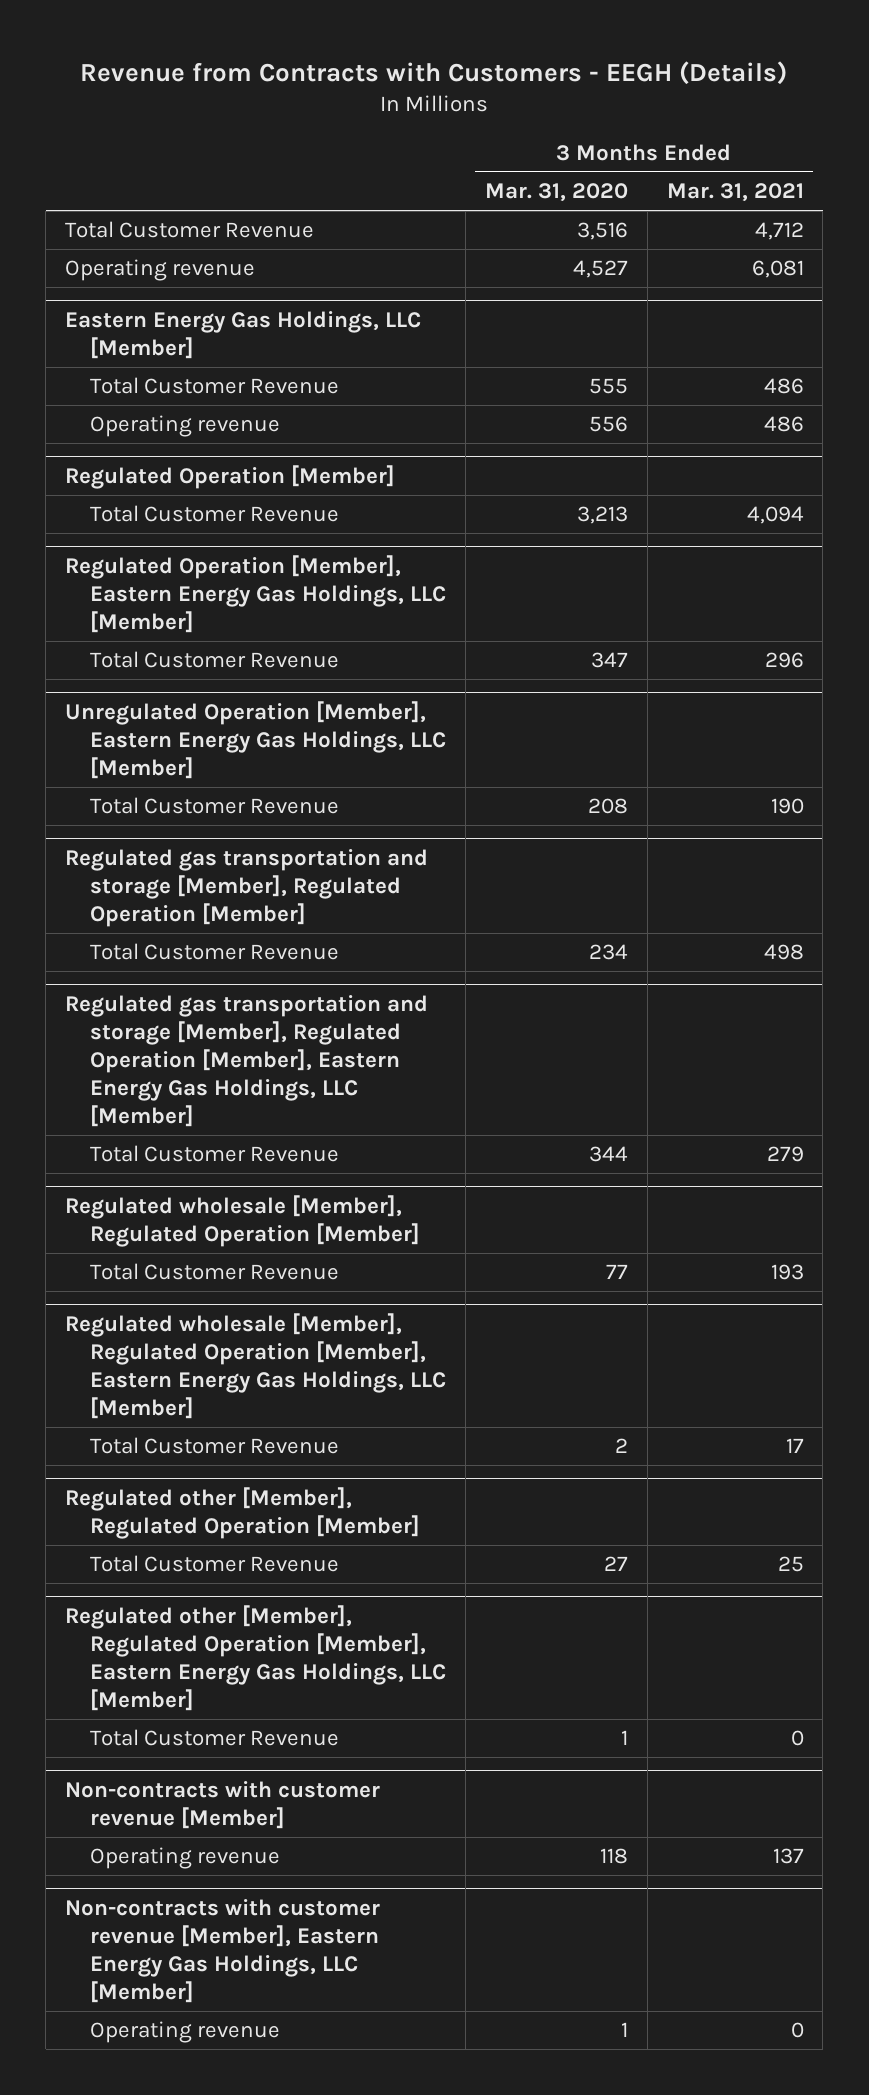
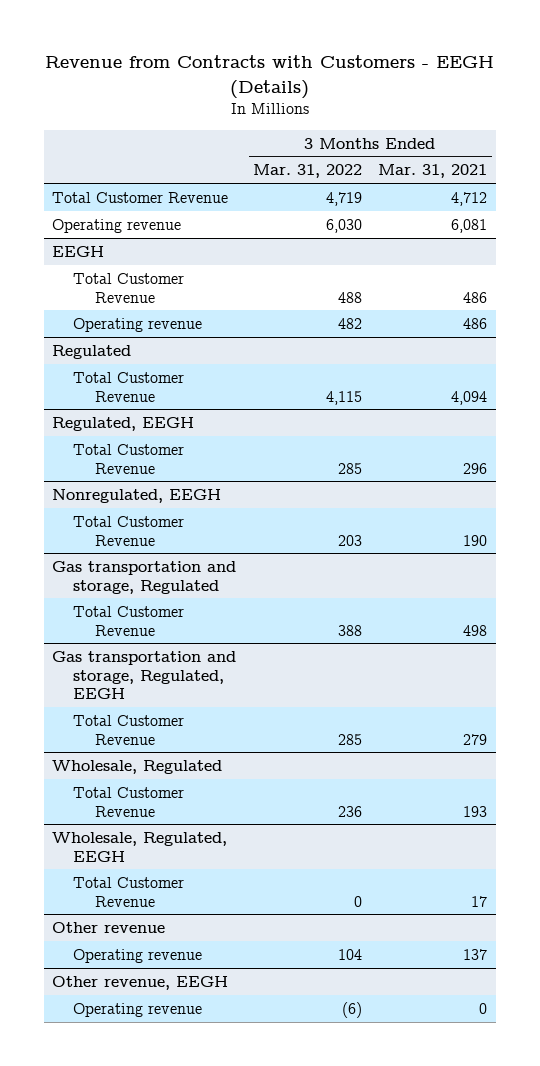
- | 3 Months Ended Mar. 31, 2020 | 3 Months Ended Mar. 31, 2021
+ | 3 Months Ended Mar. 31, 2022 | 3 Months Ended Mar. 31, 2021
- Eastern Energy Gas Holdings, LLC [Member]
+ EEGH
- Regulated Operation [Member]
+ Regulated
- Regulated Operation [Member], Eastern Energy Gas Holdings, LLC [Member]
+ Regulated, EEGH
- Unregulated Operation [Member], Eastern Energy Gas Holdings, LLC [Member]
+ Nonregulated, EEGH
- Regulated gas transportation and storage [Member], Regulated Operation [Member]
+ Gas transportation and storage, Regulated
- Regulated gas transportation and storage [Member], Regulated Operation [Member], Eastern Energy Gas Holdings, LLC [Member]
+ Gas transportation and storage, Regulated, EEGH
- Regulated wholesale [Member], Regulated Operation [Member]
+ Wholesale, Regulated
- Regulated wholesale [Member], Regulated Operation [Member], Eastern Energy Gas Holdings, LLC [Member]
+ Wholesale, Regulated, EEGH
- Regulated other [Member], Regulated Operation [Member]
- Total Customer Revenue | 27 | 25
- Regulated other [Member], Regulated Operation [Member], Eastern Energy Gas Holdings, LLC [Member]
- Total Customer Revenue | 1 | 0
- Non-contracts with customer revenue [Member]
+ Other revenue
- Non-contracts with customer revenue [Member], Eastern Energy Gas Holdings, LLC [Member]
+ Other revenue, EEGH

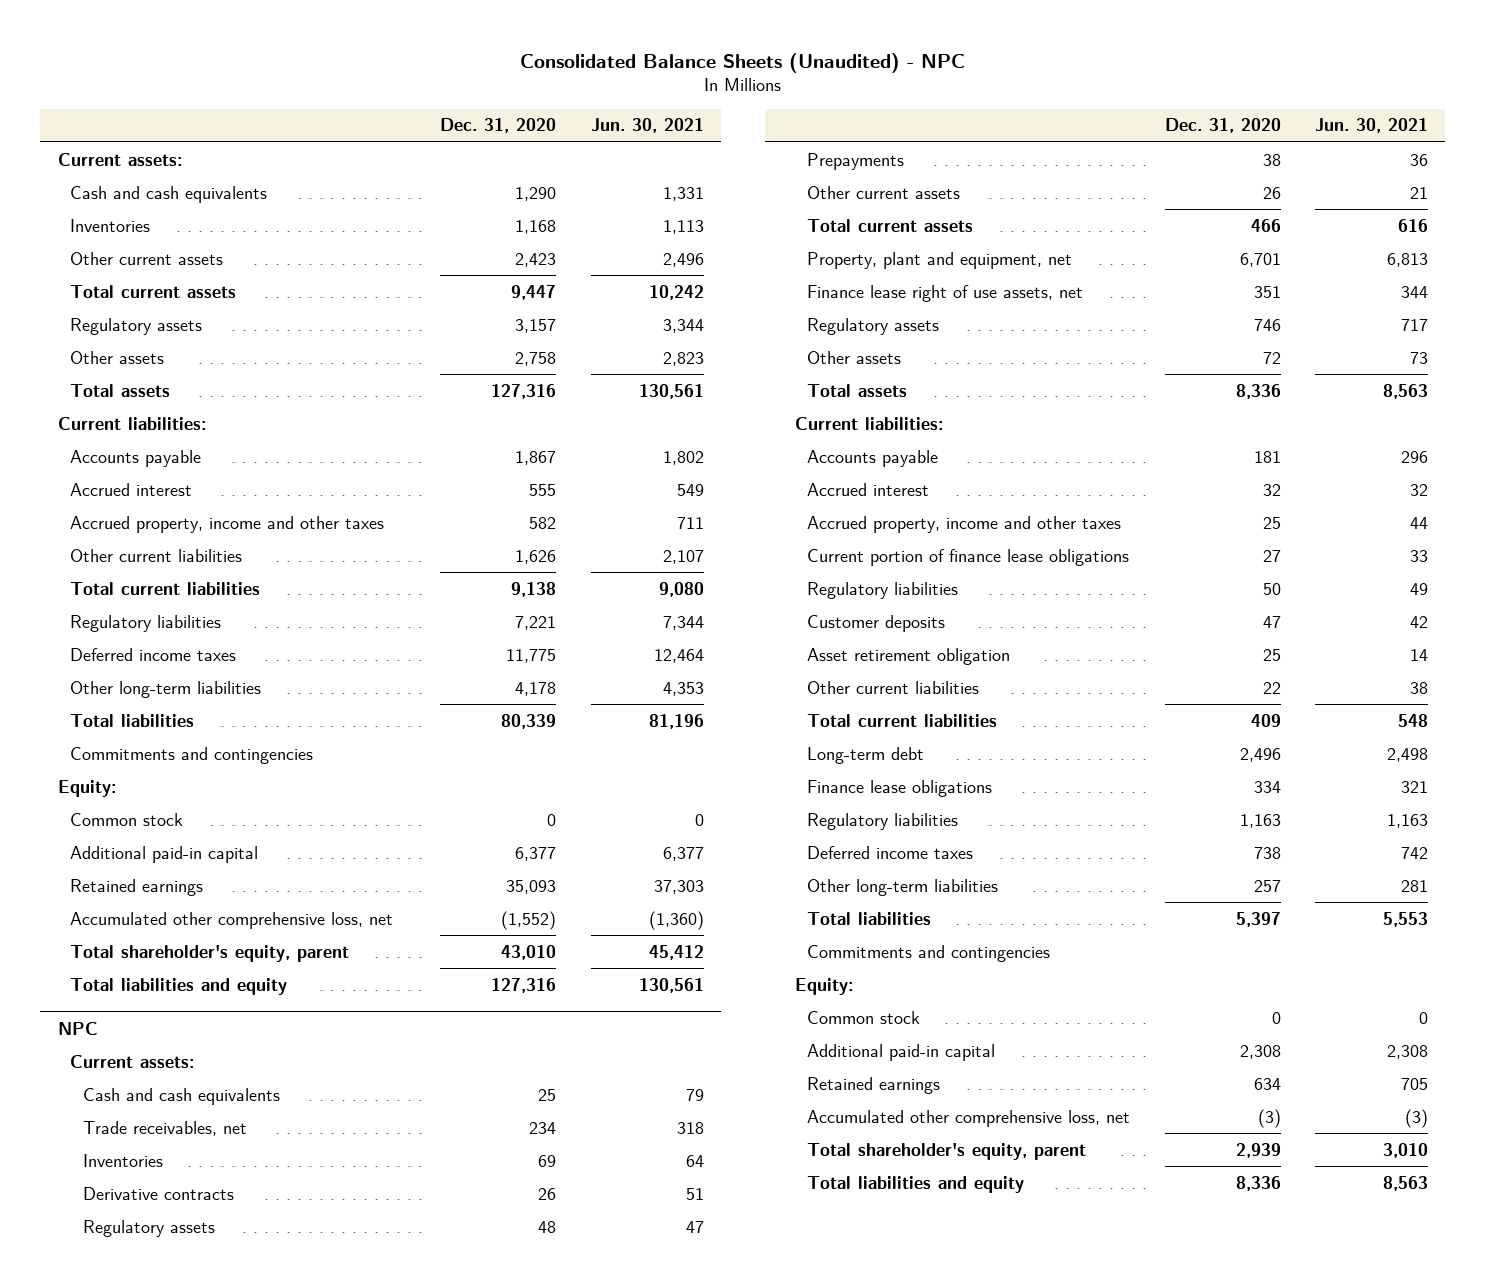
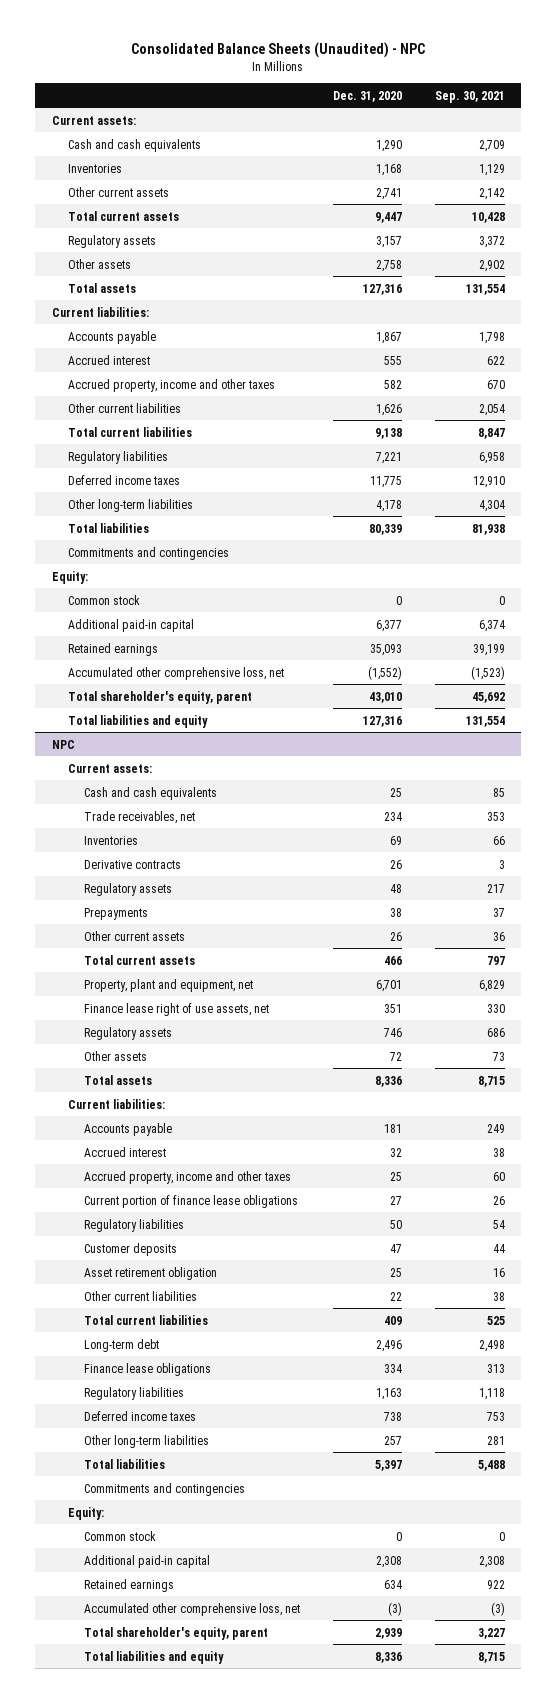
- | Dec. 31, 2020 | Jun. 30, 2021
+ | Dec. 31, 2020 | Sep. 30, 2021
- Other current assets | 2,423 | 2,496
+ Other current assets | 2,741 | 2,142

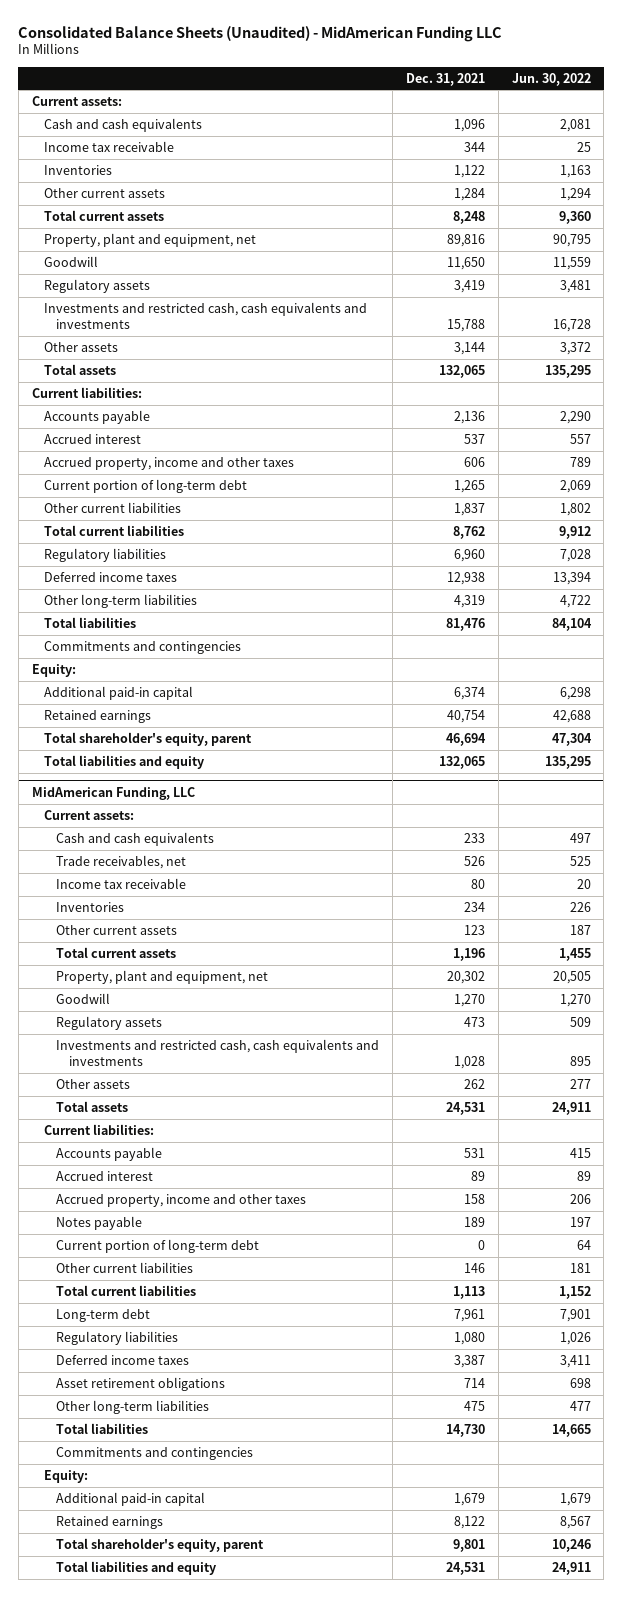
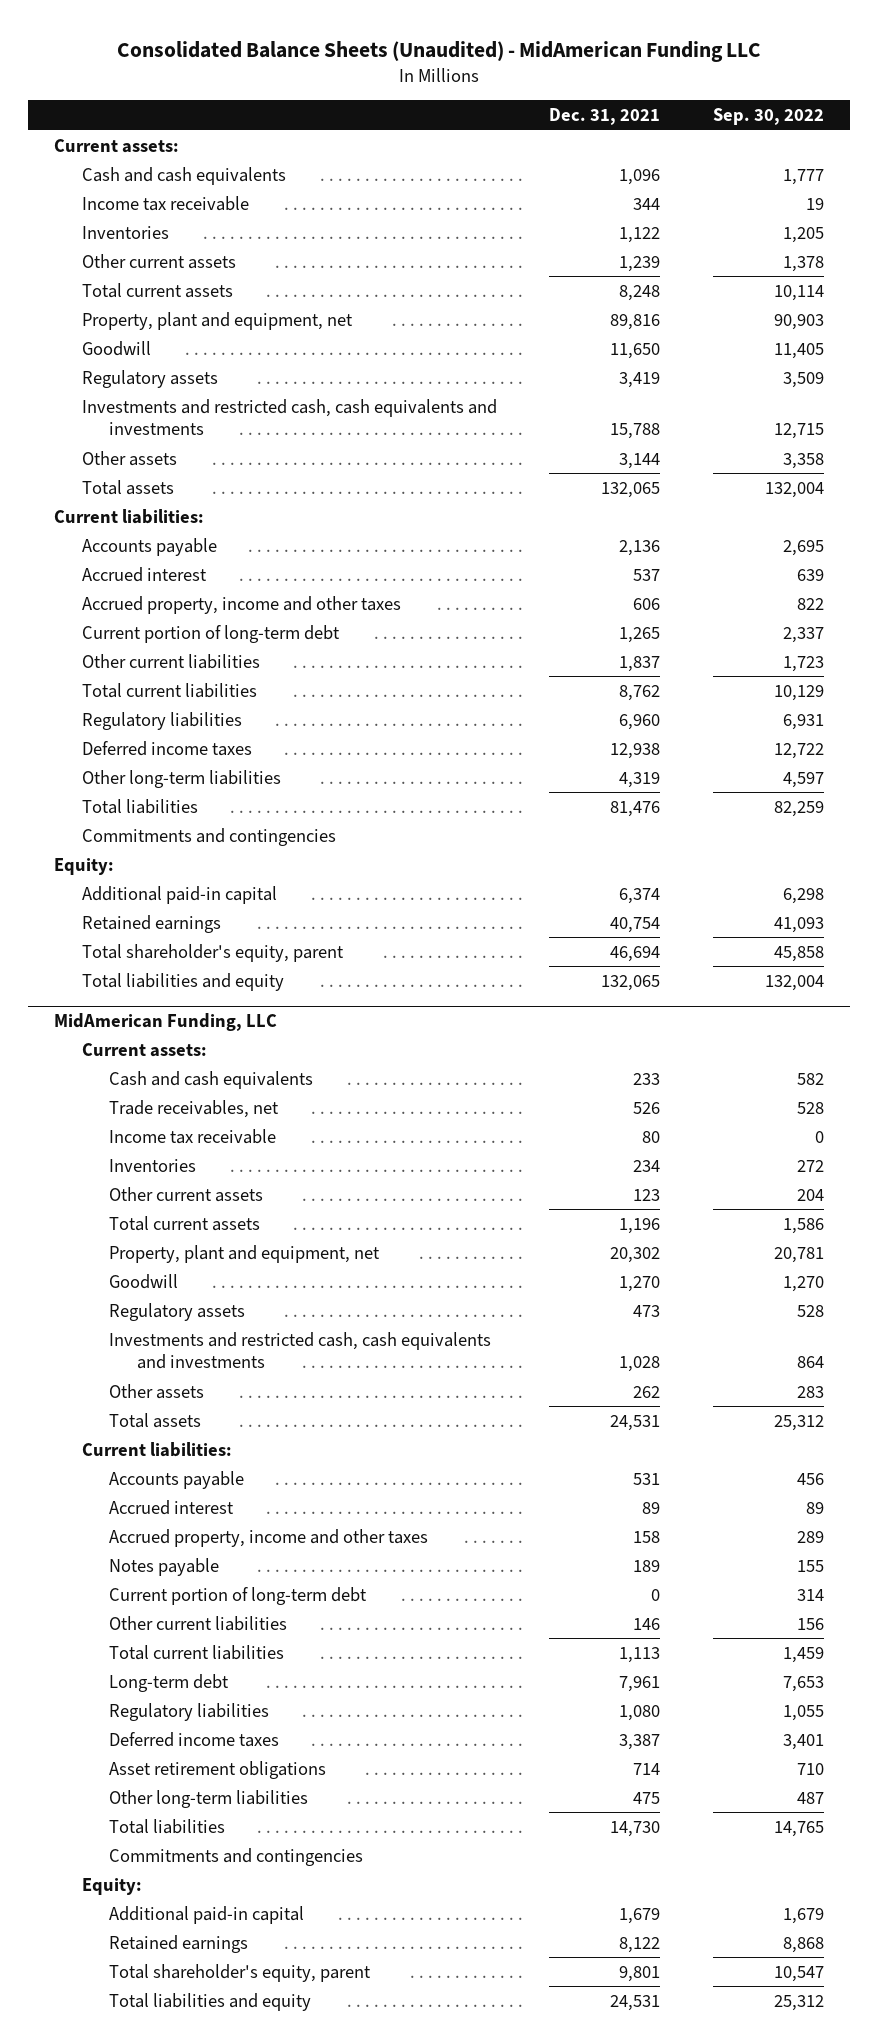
- | Dec. 31, 2021 | Jun. 30, 2022
+ | Dec. 31, 2021 | Sep. 30, 2022
- Other current assets | 1,284 | 1,294
+ Other current assets | 1,239 | 1,378

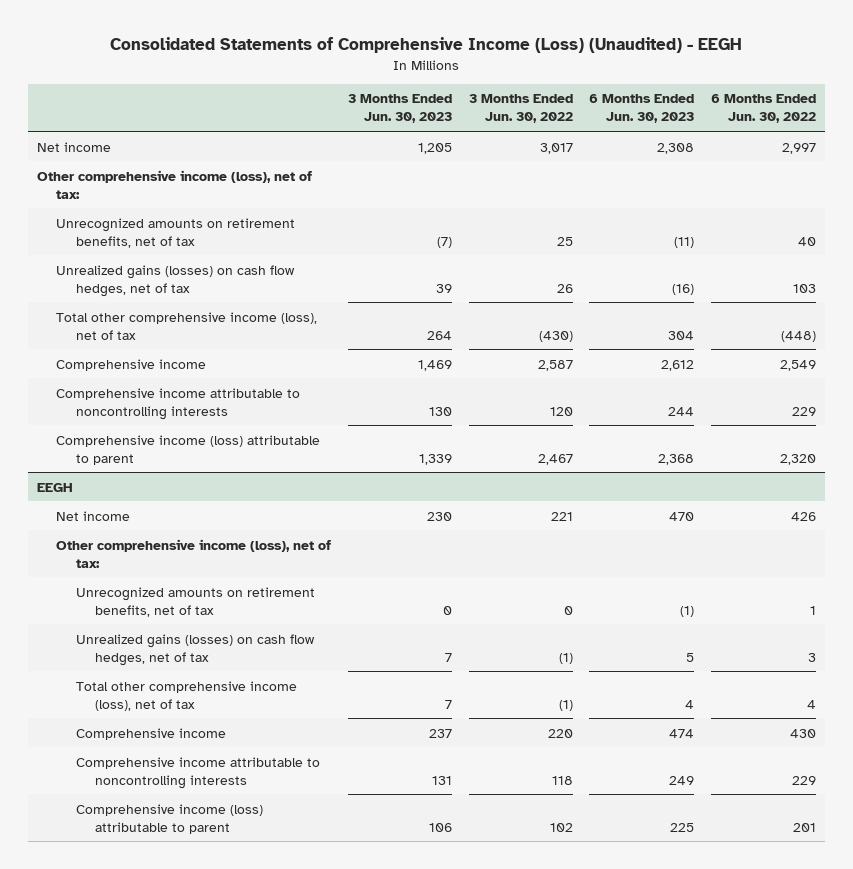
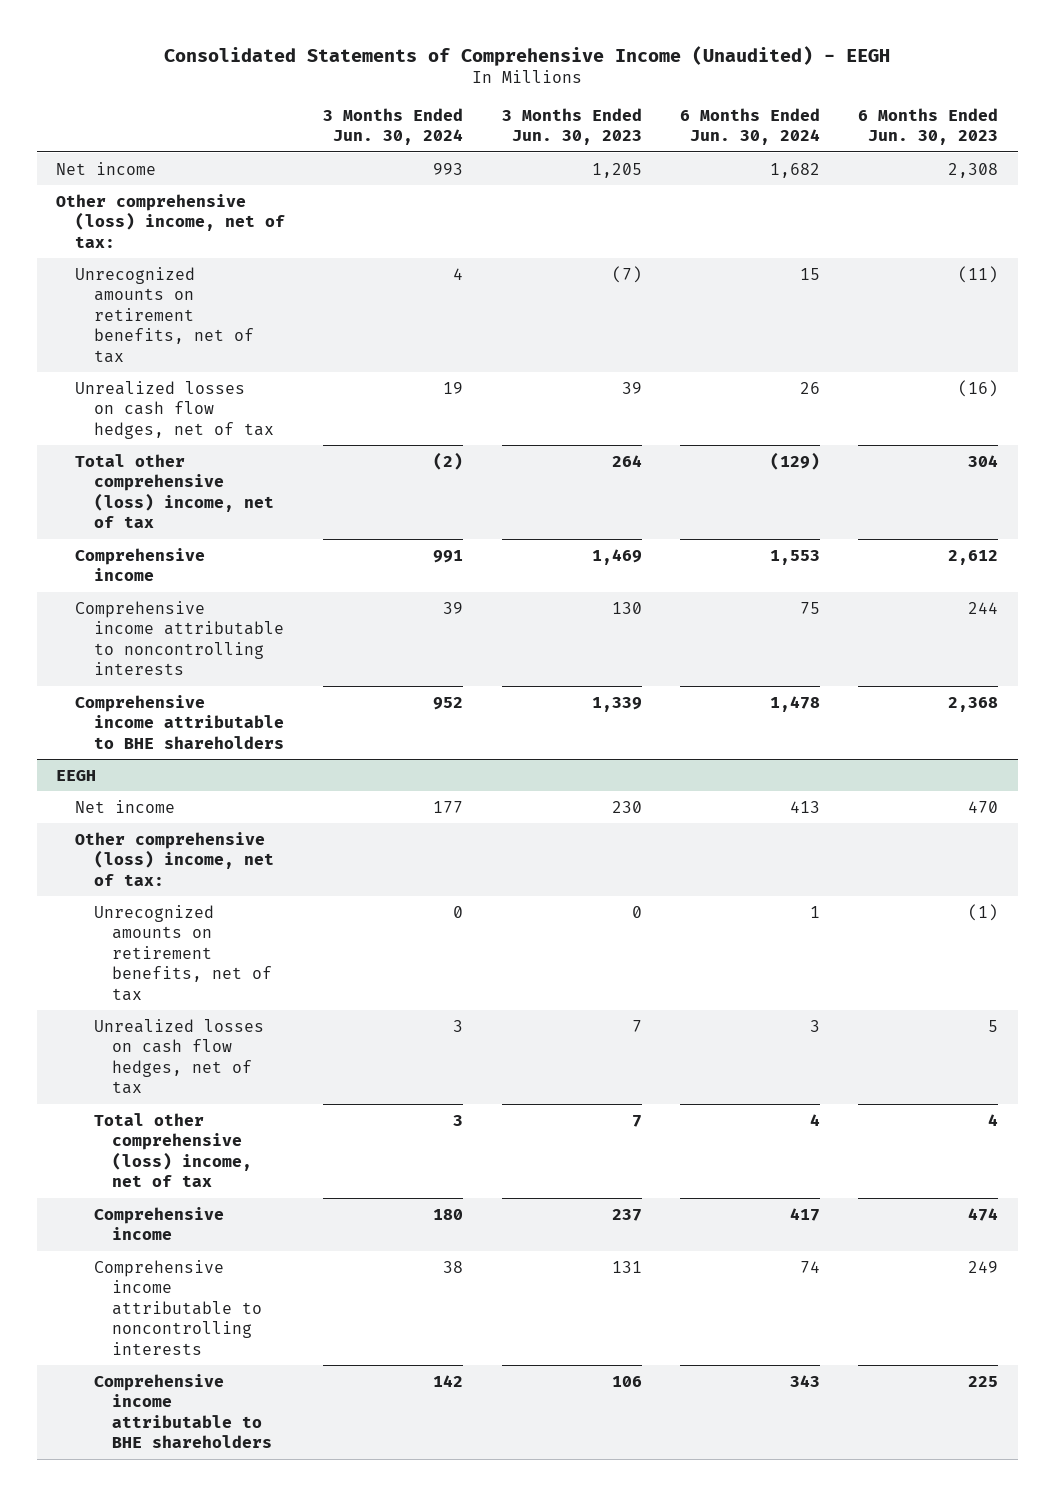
- Consolidated Statements of Comprehensive Income (Loss) (Unaudited) - EEGH
+ Consolidated Statements of Comprehensive Income (Unaudited) - EEGH
- | 3 Months Ended Jun. 30, 2023 | 3 Months Ended Jun. 30, 2022 | 6 Months Ended Jun. 30, 2023 | 6 Months Ended Jun. 30, 2022
+ | 3 Months Ended Jun. 30, 2024 | 3 Months Ended Jun. 30, 2023 | 6 Months Ended Jun. 30, 2024 | 6 Months Ended Jun. 30, 2023
- Other comprehensive income (loss), net of tax:
+ Other comprehensive (loss) income, net of tax:
- Unrealized gains (losses) on cash flow hedges, net of tax | 39 | 26 | (16) | 103
- Total other comprehensive income (loss), net of tax | 264 | (430) | 304 | (448)
+ Unrealized losses on cash flow hedges, net of tax | 19 | 39 | 26 | (16)
+ Total other comprehensive (loss) income, net of tax | (2) | 264 | (129) | 304
- Comprehensive income (loss) attributable to parent | 1,339 | 2,467 | 2,368 | 2,320
+ Comprehensive income attributable to BHE shareholders | 952 | 1,339 | 1,478 | 2,368
@ EEGH
- Other comprehensive income (loss), net of tax:
+ Other comprehensive (loss) income, net of tax:
- Unrealized gains (losses) on cash flow hedges, net of tax | 7 | (1) | 5 | 3
- Total other comprehensive income (loss), net of tax | 7 | (1) | 4 | 4
+ Unrealized losses on cash flow hedges, net of tax | 3 | 7 | 3 | 5
+ Total other comprehensive (loss) income, net of tax | 3 | 7 | 4 | 4
- Comprehensive income (loss) attributable to parent | 106 | 102 | 225 | 201
+ Comprehensive income attributable to BHE shareholders | 142 | 106 | 343 | 225

